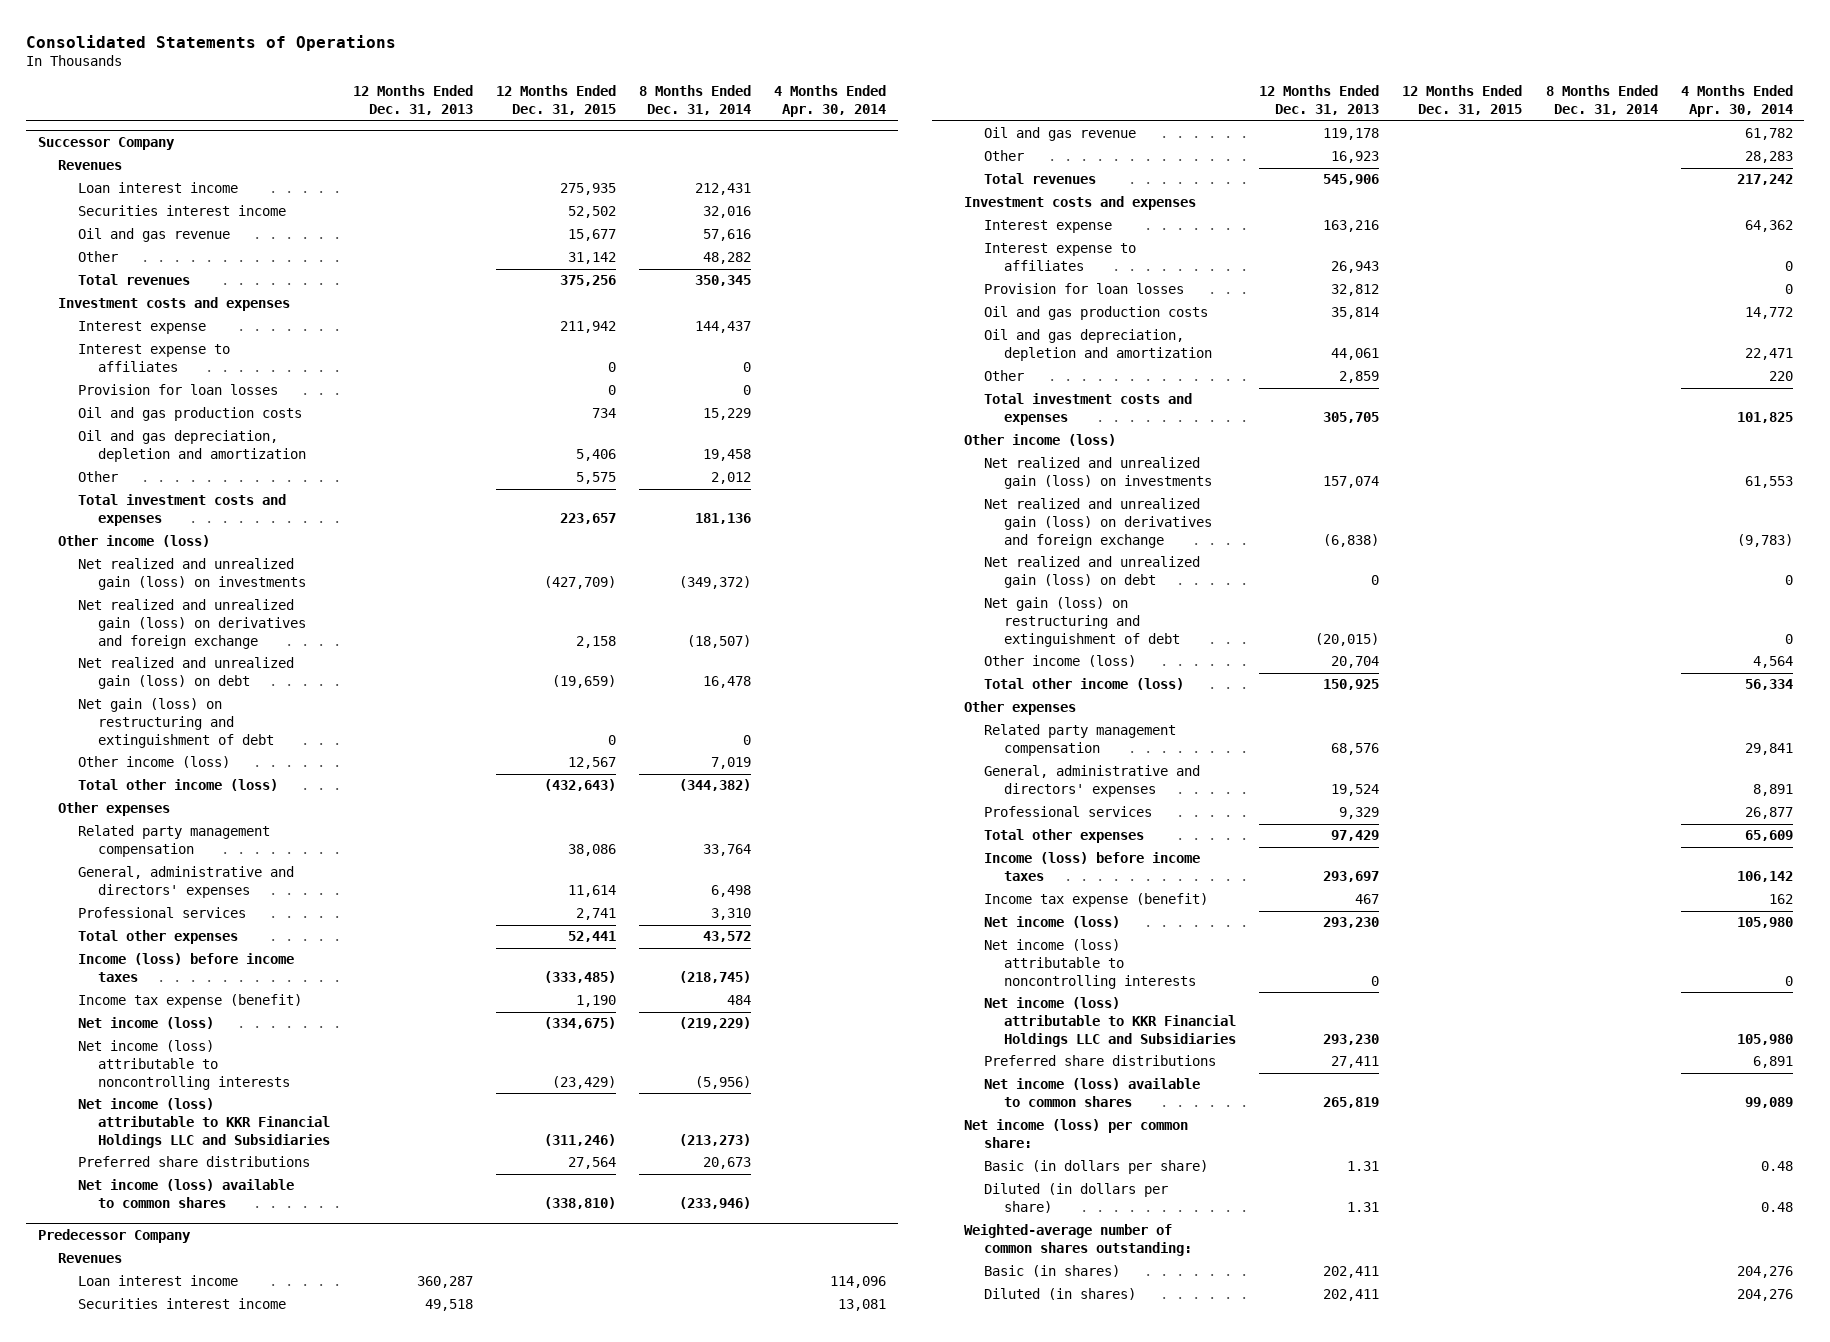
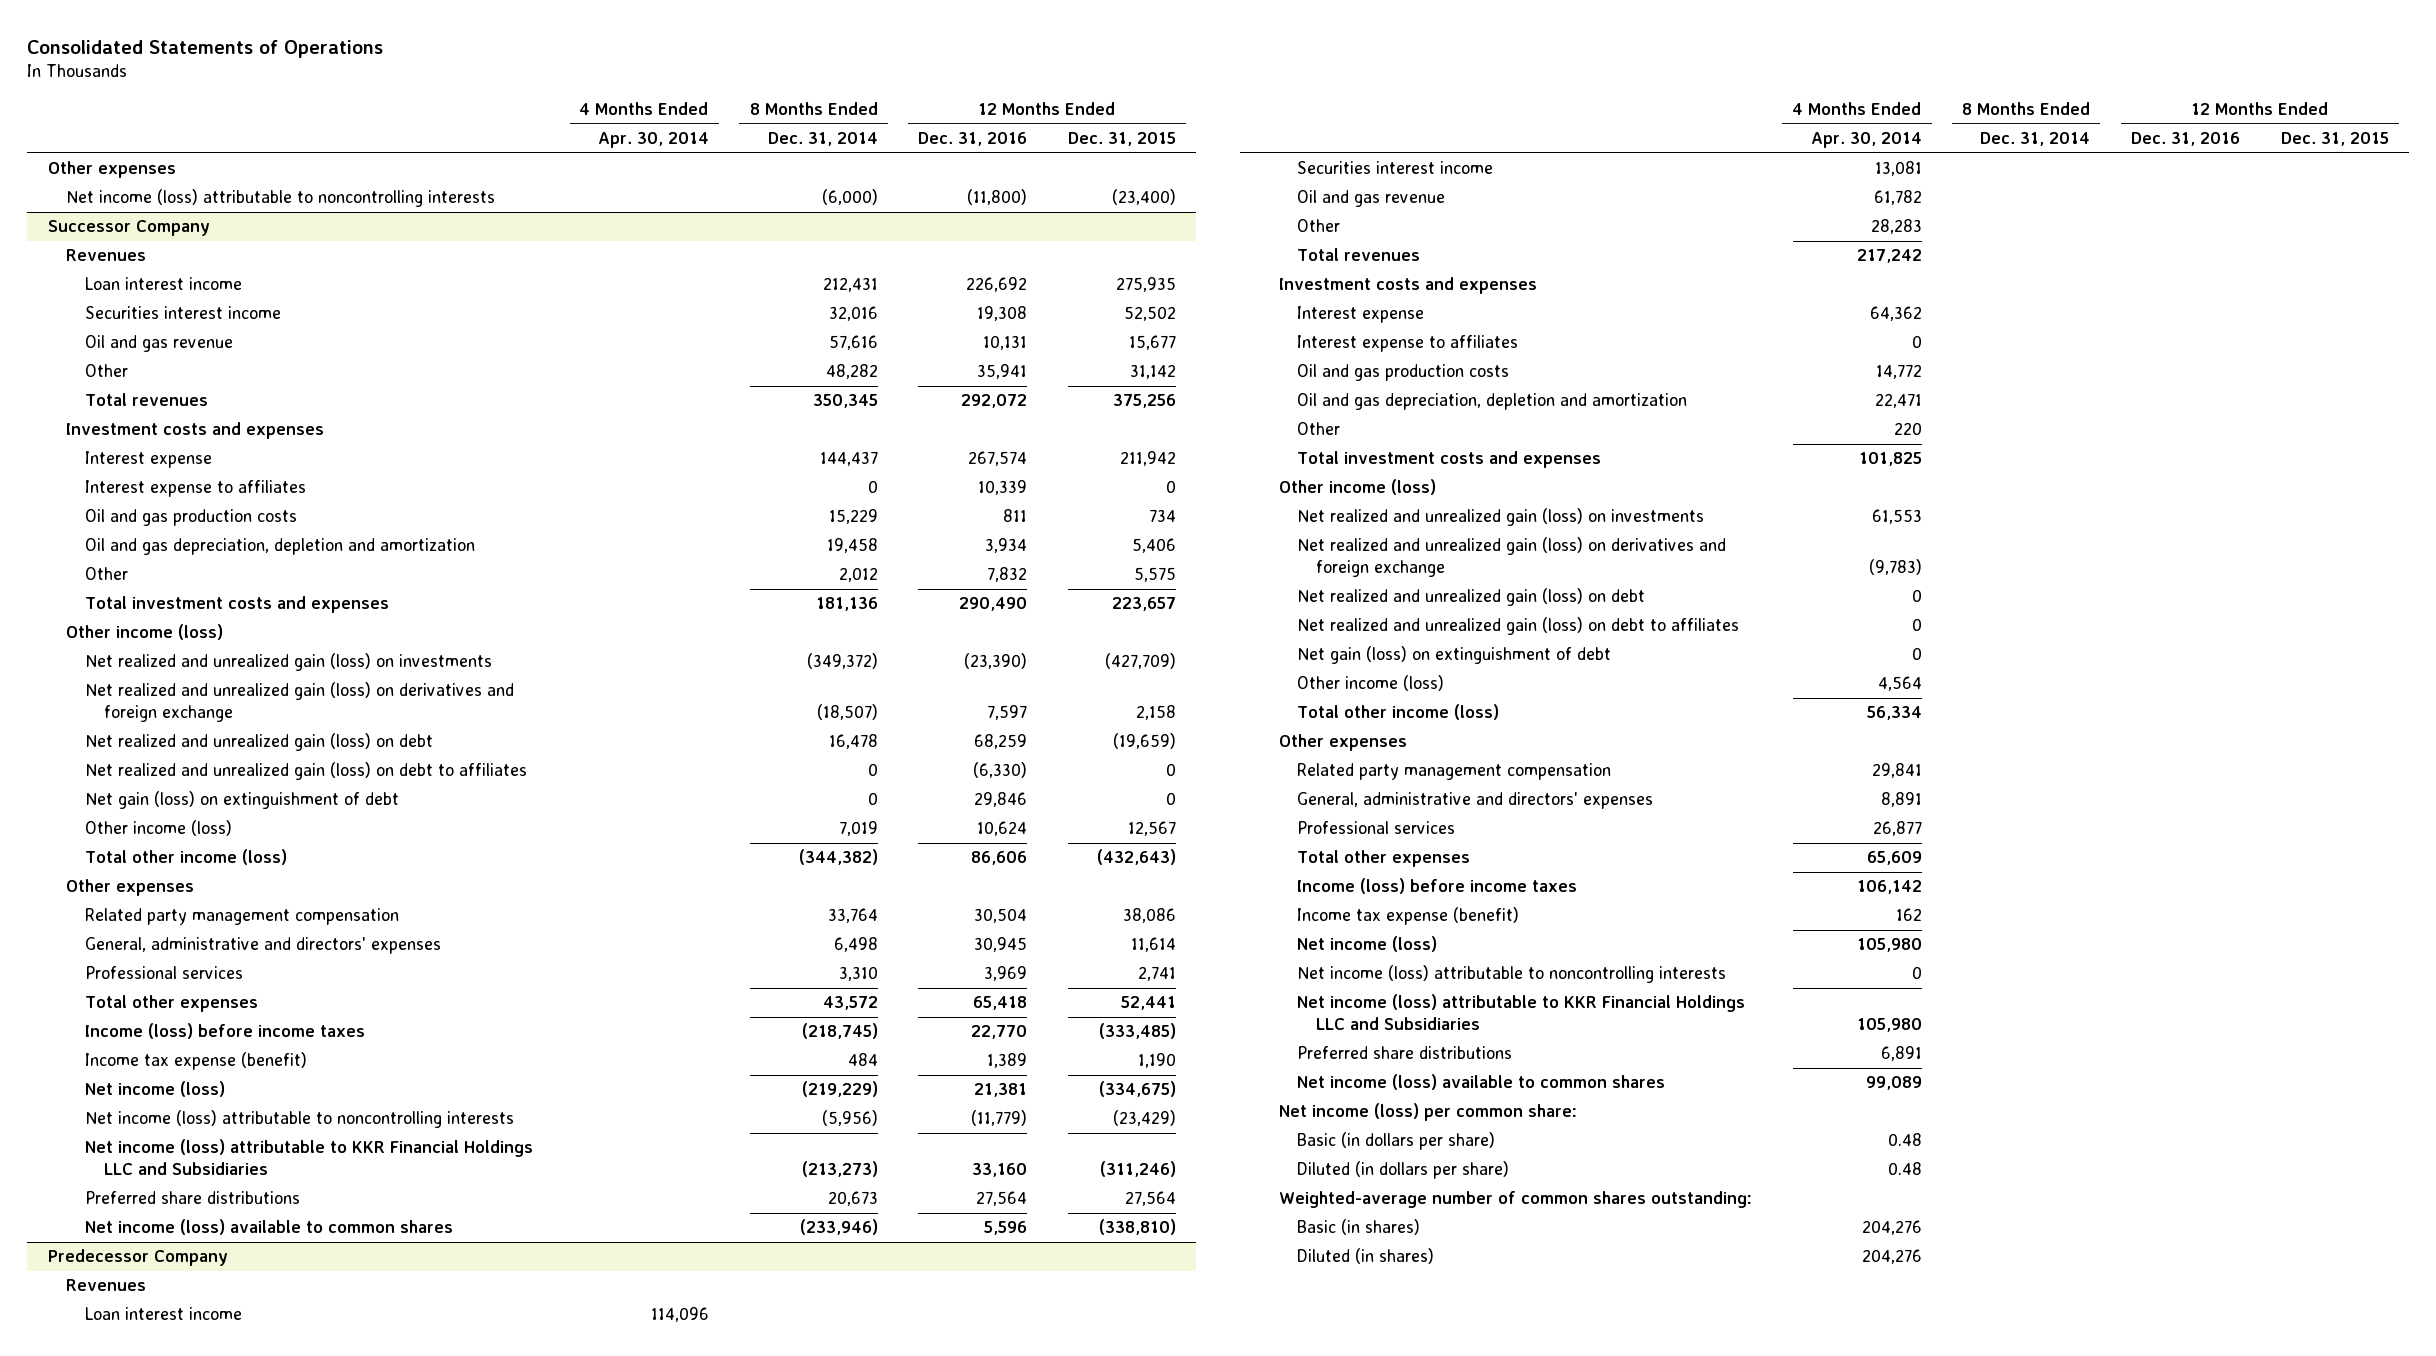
- | 12 Months Ended Dec. 31, 2013 | 12 Months Ended Dec. 31, 2015 | 8 Months Ended Dec. 31, 2014 | 4 Months Ended Apr. 30, 2014
+ | 4 Months Ended Apr. 30, 2014 | 8 Months Ended Dec. 31, 2014 | 12 Months Ended Dec. 31, 2016 | 12 Months Ended Dec. 31, 2015
+ Other expenses
+ Net income (loss) attributable to noncontrolling interests | | (6,000) | (11,800) | (23,400)
@ Successor Company
- Provision for loan losses | | 0 | 0 |
- Net gain (loss) on restructuring and extinguishment of debt | | 0 | 0 |
+ Net realized and unrealized gain (loss) on debt to affiliates | | 0 | (6,330) | 0
+ Net gain (loss) on extinguishment of debt | | 0 | 29,846 | 0
@ Predecessor Company
- Provision for loan losses | 32,812 | | | 0
- Net gain (loss) on restructuring and extinguishment of debt | (20,015) | | | 0
+ Net realized and unrealized gain (loss) on debt to affiliates | 0 | | |
+ Net gain (loss) on extinguishment of debt | 0 | | |

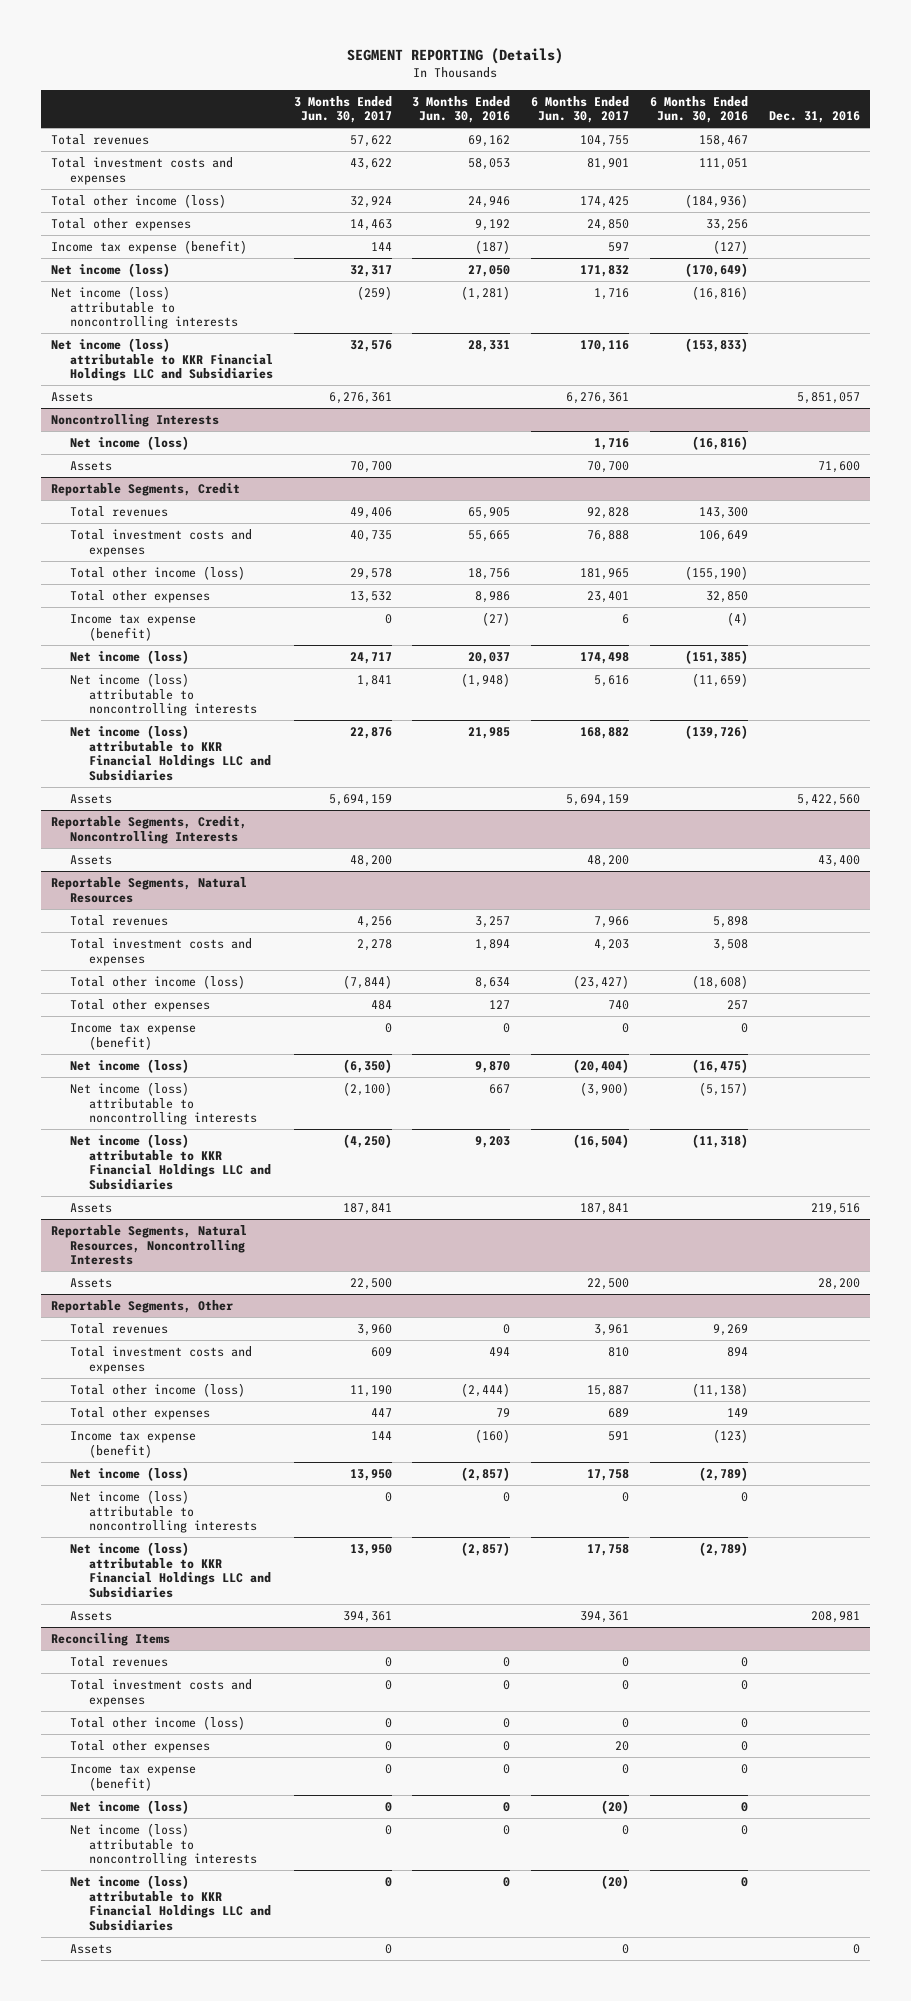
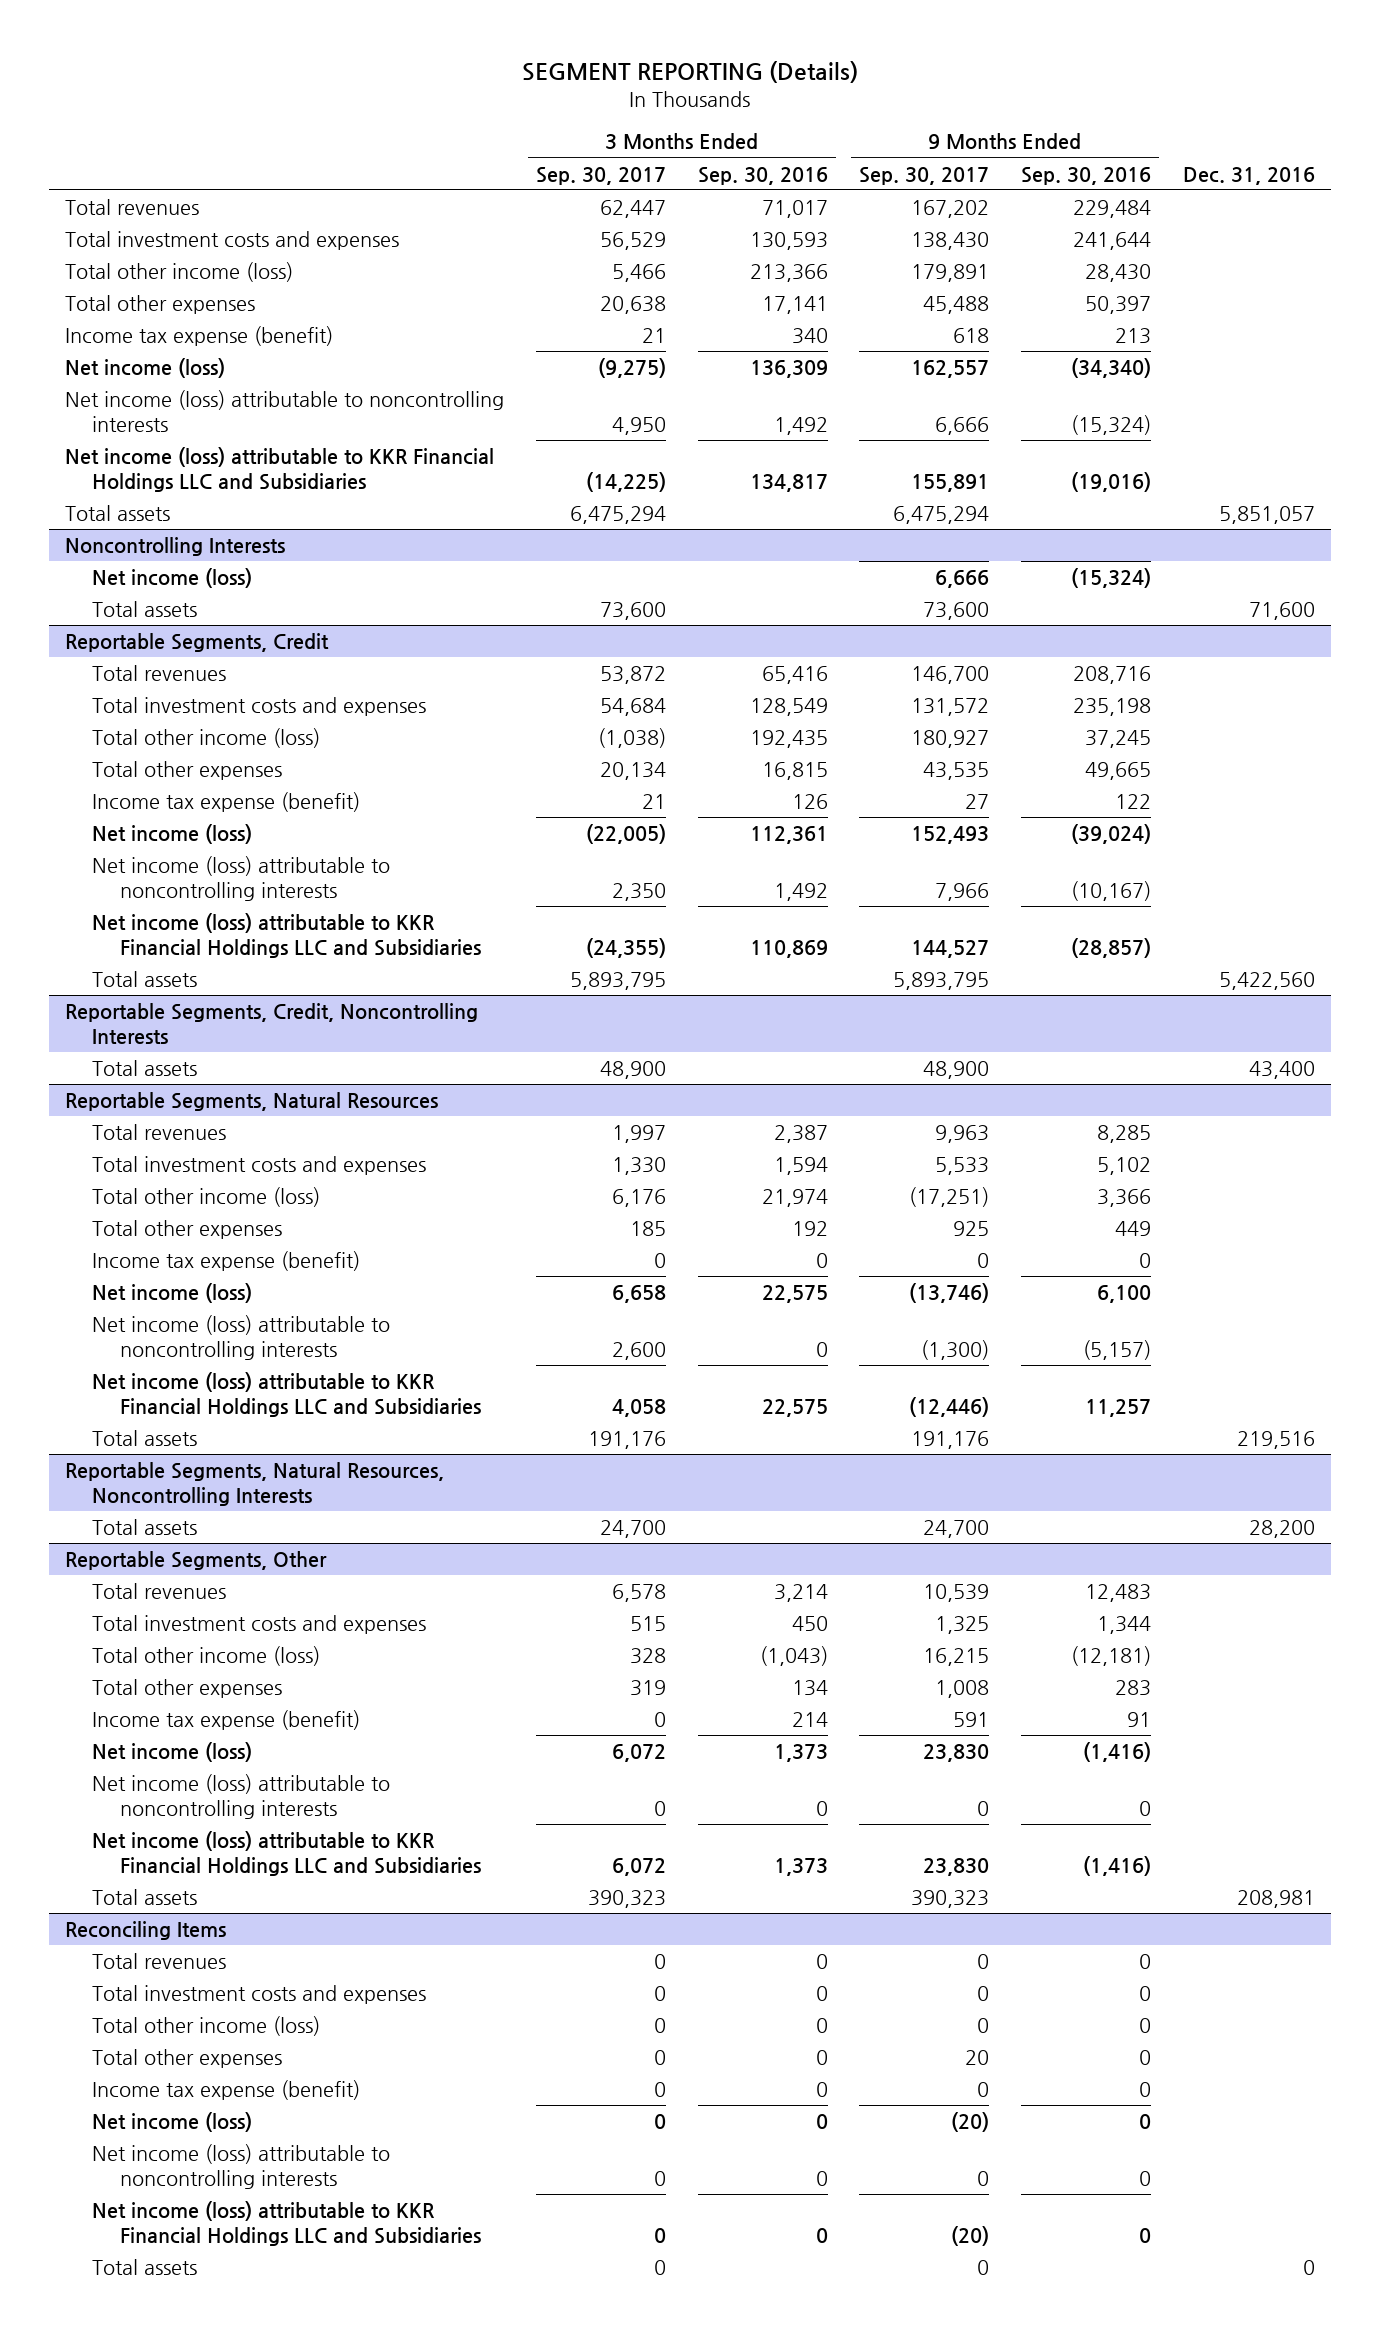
- | 3 Months Ended Jun. 30, 2017 | 3 Months Ended Jun. 30, 2016 | 6 Months Ended Jun. 30, 2017 | 6 Months Ended Jun. 30, 2016 | Dec. 31, 2016
+ | 3 Months Ended Sep. 30, 2017 | 3 Months Ended Sep. 30, 2016 | 9 Months Ended Sep. 30, 2017 | 9 Months Ended Sep. 30, 2016 | Dec. 31, 2016
- Assets | 6,276,361 | | 6,276,361 | | 5,851,057
+ Total assets | 6,475,294 | | 6,475,294 | | 5,851,057
@ Noncontrolling Interests
- Assets | 70,700 | | 70,700 | | 71,600
+ Total assets | 73,600 | | 73,600 | | 71,600
@ Reportable Segments, Credit
- Assets | 5,694,159 | | 5,694,159 | | 5,422,560
+ Total assets | 5,893,795 | | 5,893,795 | | 5,422,560
@ Reportable Segments, Credit, Noncontrolling Interests
- Assets | 48,200 | | 48,200 | | 43,400
+ Total assets | 48,900 | | 48,900 | | 43,400
@ Reportable Segments, Natural Resources
- Assets | 187,841 | | 187,841 | | 219,516
+ Total assets | 191,176 | | 191,176 | | 219,516
@ Reportable Segments, Natural Resources, Noncontrolling Interests
- Assets | 22,500 | | 22,500 | | 28,200
+ Total assets | 24,700 | | 24,700 | | 28,200
@ Reportable Segments, Other
- Assets | 394,361 | | 394,361 | | 208,981
+ Total assets | 390,323 | | 390,323 | | 208,981
@ Reconciling Items
- Assets | 0 | | 0 | | 0
+ Total assets | 0 | | 0 | | 0

